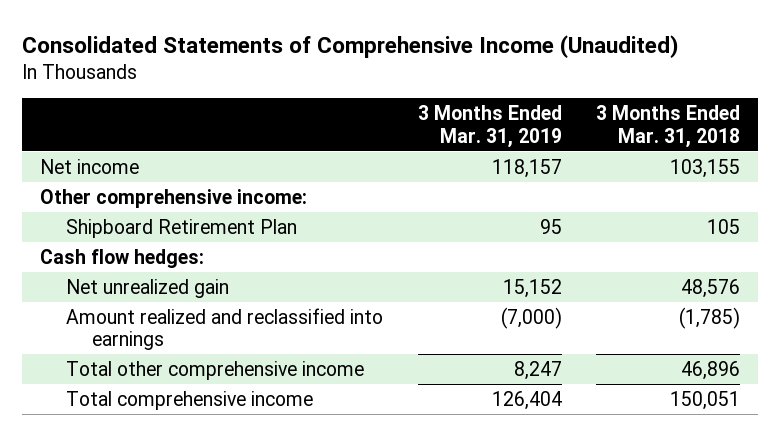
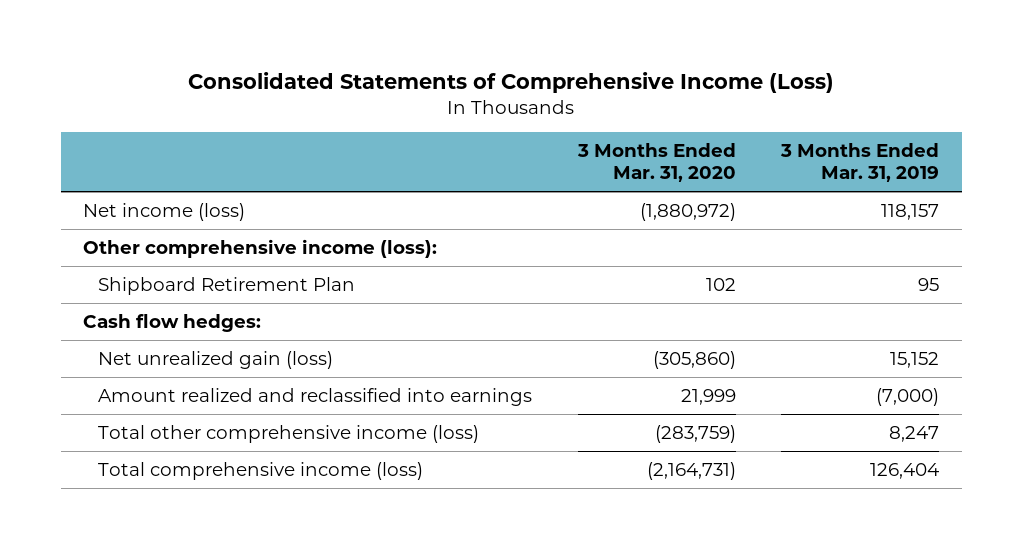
- Consolidated Statements of Comprehensive Income (Unaudited)
+ Consolidated Statements of Comprehensive Income (Loss)
- | 3 Months Ended Mar. 31, 2019 | 3 Months Ended Mar. 31, 2018
+ | 3 Months Ended Mar. 31, 2020 | 3 Months Ended Mar. 31, 2019
- Net income | 118,157 | 103,155
- Other comprehensive income:
+ Net income (loss) | (1,880,972) | 118,157
+ Other comprehensive income (loss):
- Net unrealized gain | 15,152 | 48,576
+ Net unrealized gain (loss) | (305,860) | 15,152
- Total other comprehensive income | 8,247 | 46,896
- Total comprehensive income | 126,404 | 150,051
+ Total other comprehensive income (loss) | (283,759) | 8,247
+ Total comprehensive income (loss) | (2,164,731) | 126,404

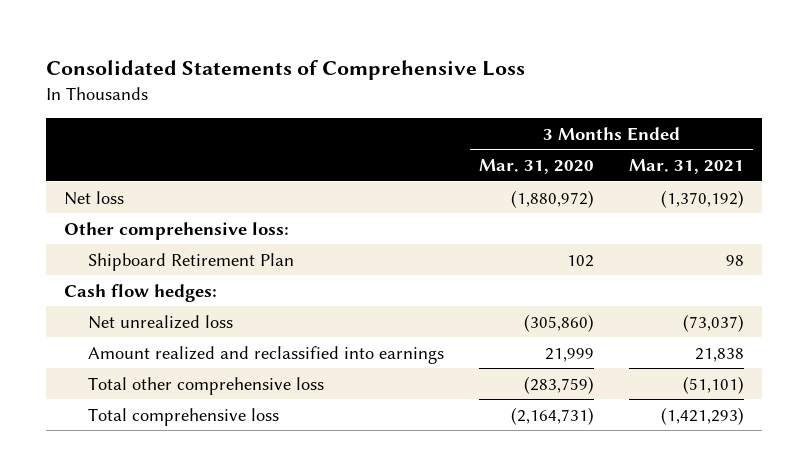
- Consolidated Statements of Comprehensive Income (Loss)
+ Consolidated Statements of Comprehensive Loss
- | 3 Months Ended Mar. 31, 2020 | 3 Months Ended Mar. 31, 2019
+ | 3 Months Ended Mar. 31, 2020 | 3 Months Ended Mar. 31, 2021
- Net income (loss) | (1,880,972) | 118,157
- Other comprehensive income (loss):
+ Net loss | (1,880,972) | (1,370,192)
+ Other comprehensive loss:
- Net unrealized gain (loss) | (305,860) | 15,152
+ Net unrealized loss | (305,860) | (73,037)
- Total other comprehensive income (loss) | (283,759) | 8,247
- Total comprehensive income (loss) | (2,164,731) | 126,404
+ Total other comprehensive loss | (283,759) | (51,101)
+ Total comprehensive loss | (2,164,731) | (1,421,293)

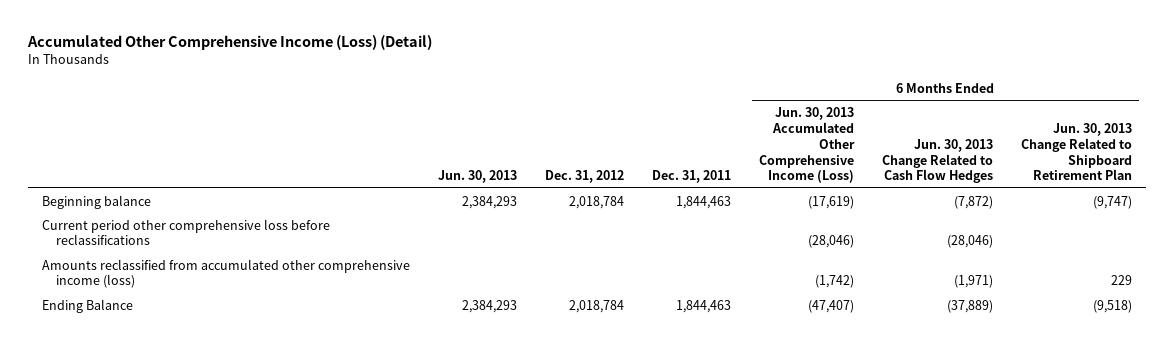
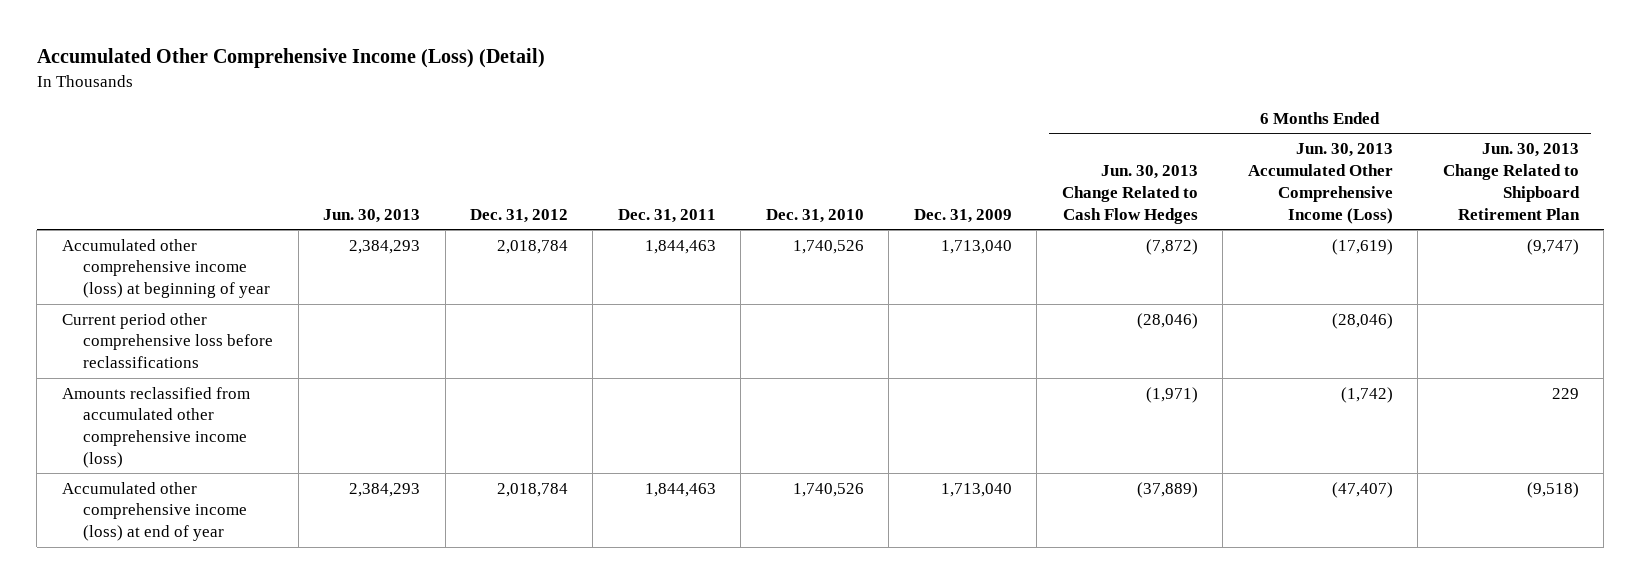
- | Jun. 30, 2013 | Dec. 31, 2012 | Dec. 31, 2011 | 6 Months Ended Jun. 30, 2013 Accumulated Other Comprehensive Income (Loss) | 6 Months Ended Jun. 30, 2013 Change Related to Cash Flow Hedges | 6 Months Ended Jun. 30, 2013 Change Related to Shipboard Retirement Plan
+ | Jun. 30, 2013 | Dec. 31, 2012 | Dec. 31, 2011 | Dec. 31, 2010 | Dec. 31, 2009 | 6 Months Ended Jun. 30, 2013 Change Related to Cash Flow Hedges | 6 Months Ended Jun. 30, 2013 Accumulated Other Comprehensive Income (Loss) | 6 Months Ended Jun. 30, 2013 Change Related to Shipboard Retirement Plan
- Beginning balance | 2,384,293 | 2,018,784 | 1,844,463 | (17,619) | (7,872) | (9,747)
+ Accumulated other comprehensive income (loss) at beginning of year | 2,384,293 | 2,018,784 | 1,844,463 | 1,740,526 | 1,713,040 | (7,872) | (17,619) | (9,747)
- Ending Balance | 2,384,293 | 2,018,784 | 1,844,463 | (47,407) | (37,889) | (9,518)
+ Accumulated other comprehensive income (loss) at end of year | 2,384,293 | 2,018,784 | 1,844,463 | 1,740,526 | 1,713,040 | (37,889) | (47,407) | (9,518)

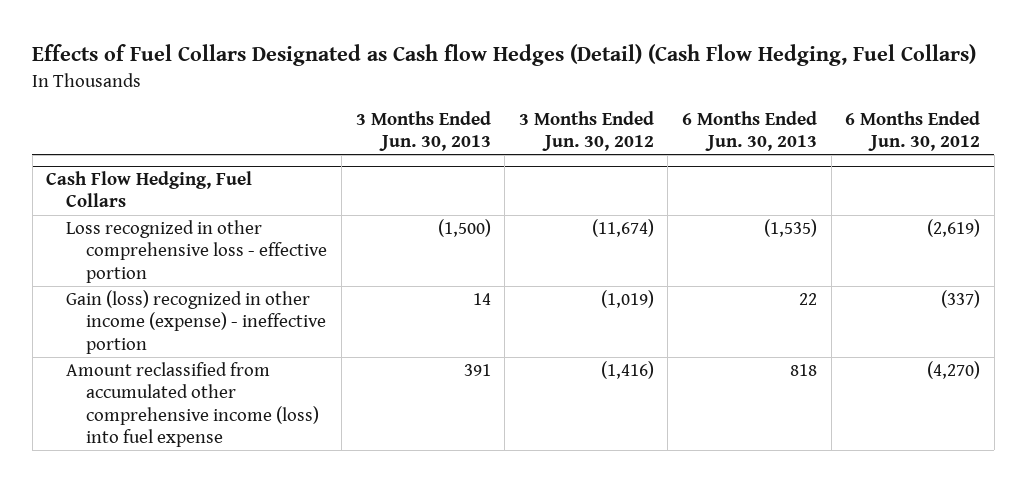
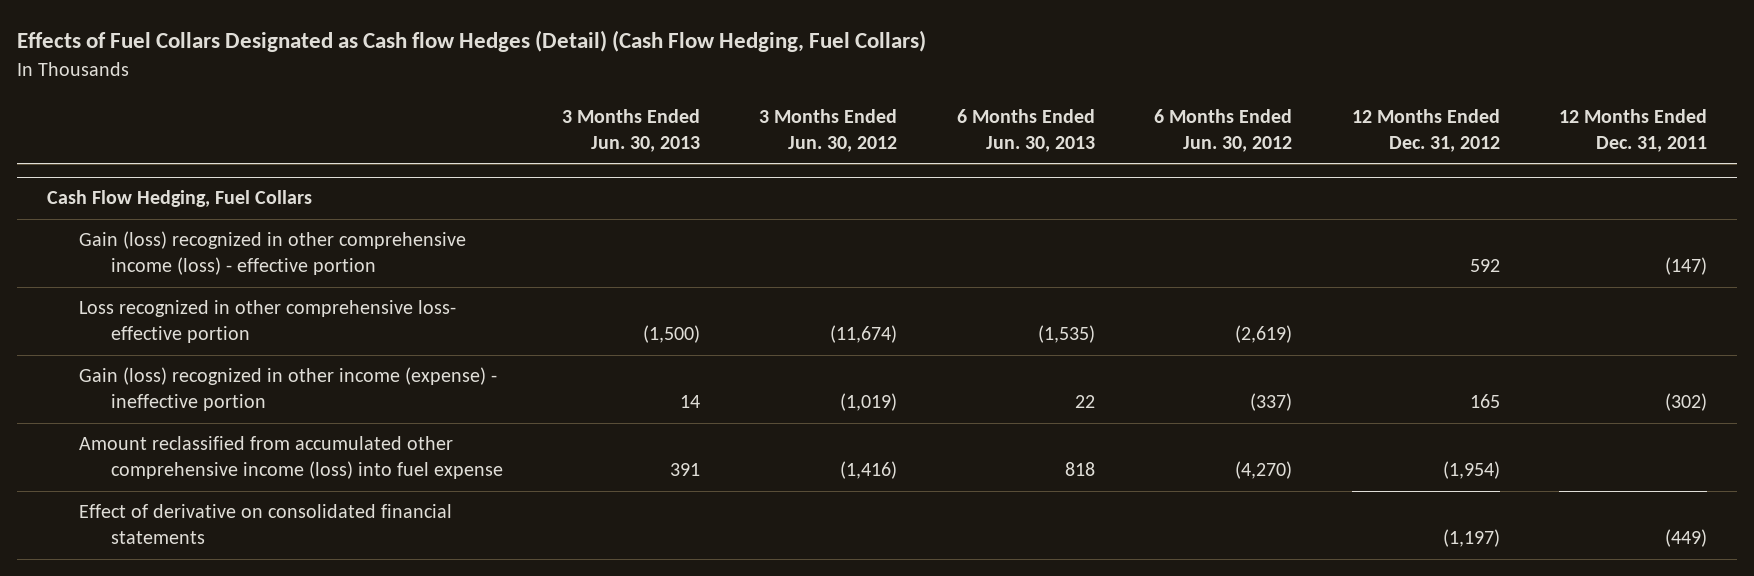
- | 3 Months Ended Jun. 30, 2013 | 3 Months Ended Jun. 30, 2012 | 6 Months Ended Jun. 30, 2013 | 6 Months Ended Jun. 30, 2012
+ | 3 Months Ended Jun. 30, 2013 | 3 Months Ended Jun. 30, 2012 | 6 Months Ended Jun. 30, 2013 | 6 Months Ended Jun. 30, 2012 | 12 Months Ended Dec. 31, 2012 | 12 Months Ended Dec. 31, 2011
@ Cash Flow Hedging, Fuel Collars
- Loss recognized in other comprehensive loss - effective portion | (1,500) | (11,674) | (1,535) | (2,619)
+ Gain (loss) recognized in other comprehensive income (loss) - effective portion | | | | | 592 | (147)
+ Loss recognized in other comprehensive loss- effective portion | (1,500) | (11,674) | (1,535) | (2,619) | |
+ Effect of derivative on consolidated financial statements | | | | | (1,197) | (449)

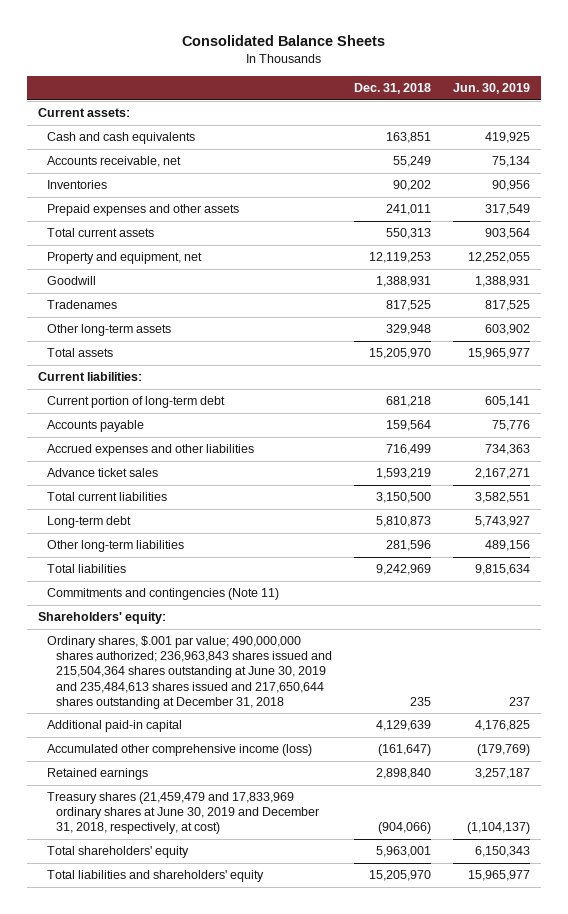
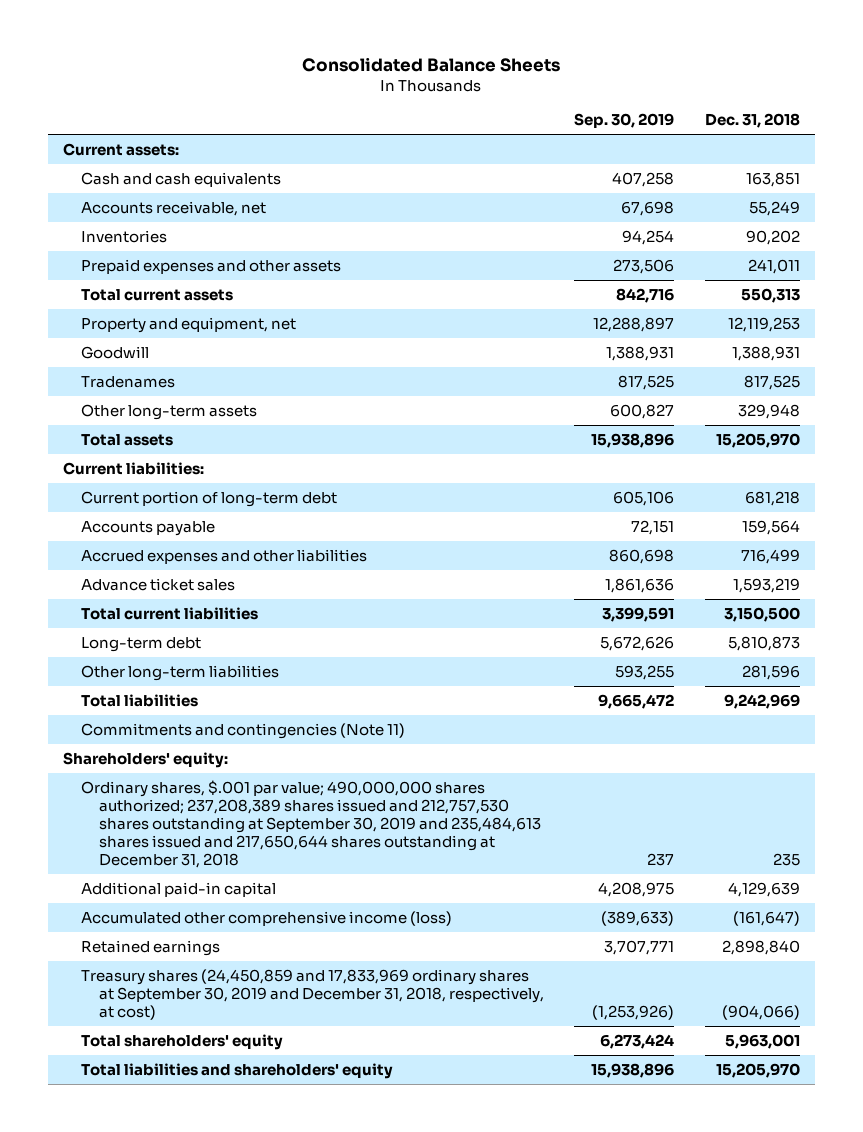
- | Dec. 31, 2018 | Jun. 30, 2019
+ | Sep. 30, 2019 | Dec. 31, 2018
- Ordinary shares, $.001 par value; 490,000,000 shares authorized; 236,963,843 shares issued and 215,504,364 shares outstanding at June 30, 2019 and 235,484,613 shares issued and 217,650,644 shares outstanding at December 31, 2018 | 235 | 237
+ Ordinary shares, $.001 par value; 490,000,000 shares authorized; 237,208,389 shares issued and 212,757,530 shares outstanding at September 30, 2019 and 235,484,613 shares issued and 217,650,644 shares outstanding at December 31, 2018 | 237 | 235
- Treasury shares (21,459,479 and 17,833,969 ordinary shares at June 30, 2019 and December 31, 2018, respectively, at cost) | (904,066) | (1,104,137)
+ Treasury shares (24,450,859 and 17,833,969 ordinary shares at September 30, 2019 and December 31, 2018, respectively, at cost) | (1,253,926) | (904,066)

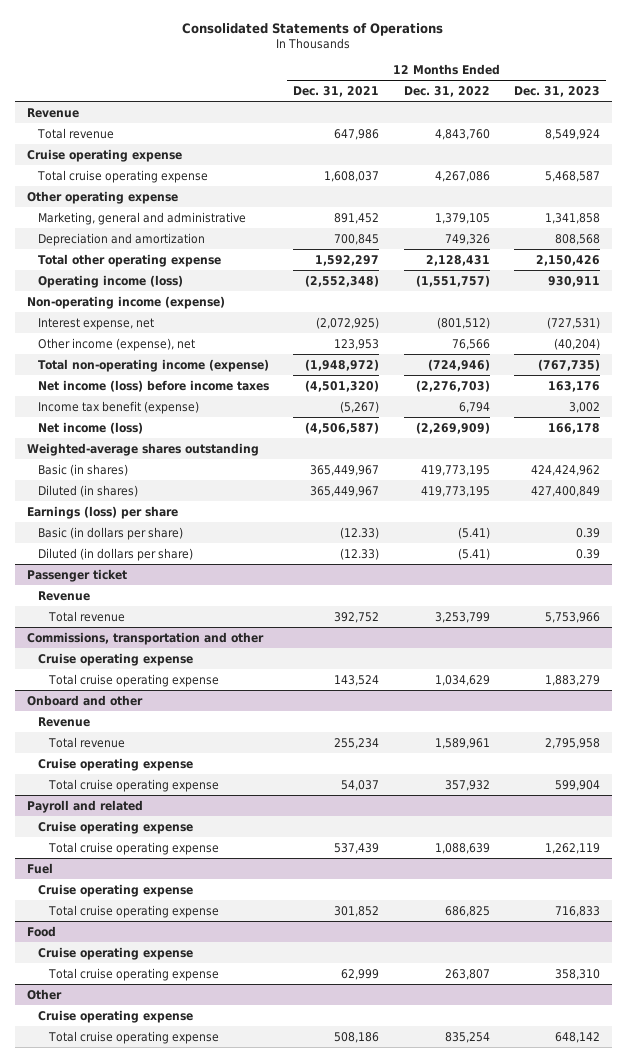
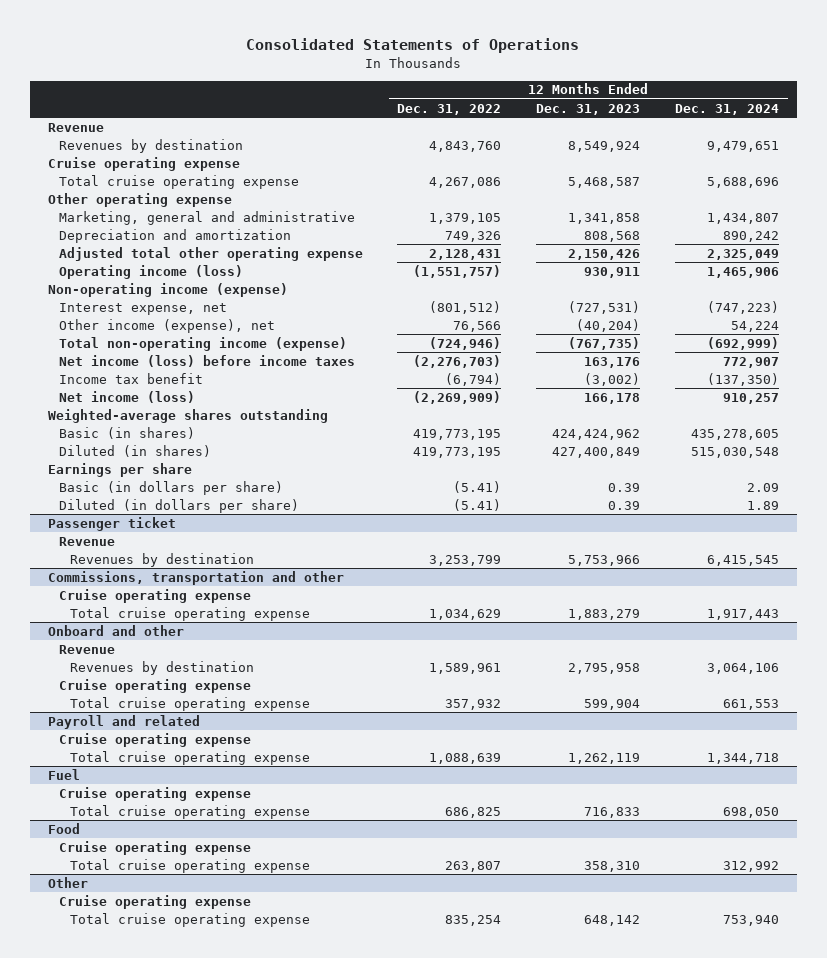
- | 12 Months Ended Dec. 31, 2021 | 12 Months Ended Dec. 31, 2022 | 12 Months Ended Dec. 31, 2023
+ | 12 Months Ended Dec. 31, 2022 | 12 Months Ended Dec. 31, 2023 | 12 Months Ended Dec. 31, 2024
- Total revenue | 647,986 | 4,843,760 | 8,549,924
+ Revenues by destination | 4,843,760 | 8,549,924 | 9,479,651
- Total other operating expense | 1,592,297 | 2,128,431 | 2,150,426
+ Adjusted total other operating expense | 2,128,431 | 2,150,426 | 2,325,049
- Income tax benefit (expense) | (5,267) | 6,794 | 3,002
+ Income tax benefit | (6,794) | (3,002) | (137,350)
- Earnings (loss) per share
+ Earnings per share
@ Passenger ticket
- Total revenue | 392,752 | 3,253,799 | 5,753,966
+ Revenues by destination | 3,253,799 | 5,753,966 | 6,415,545
@ Onboard and other
- Total revenue | 255,234 | 1,589,961 | 2,795,958
+ Revenues by destination | 1,589,961 | 2,795,958 | 3,064,106

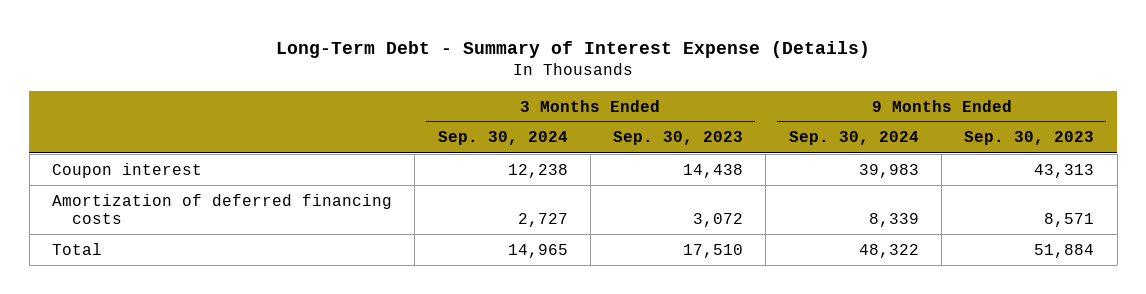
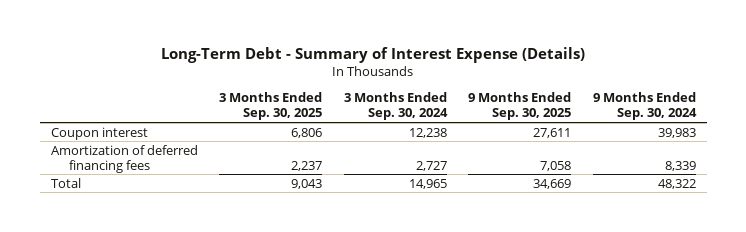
- | 3 Months Ended Sep. 30, 2024 | 3 Months Ended Sep. 30, 2023 | 9 Months Ended Sep. 30, 2024 | 9 Months Ended Sep. 30, 2023
+ | 3 Months Ended Sep. 30, 2025 | 3 Months Ended Sep. 30, 2024 | 9 Months Ended Sep. 30, 2025 | 9 Months Ended Sep. 30, 2024
- Amortization of deferred financing costs | 2,727 | 3,072 | 8,339 | 8,571
+ Amortization of deferred financing fees | 2,237 | 2,727 | 7,058 | 8,339

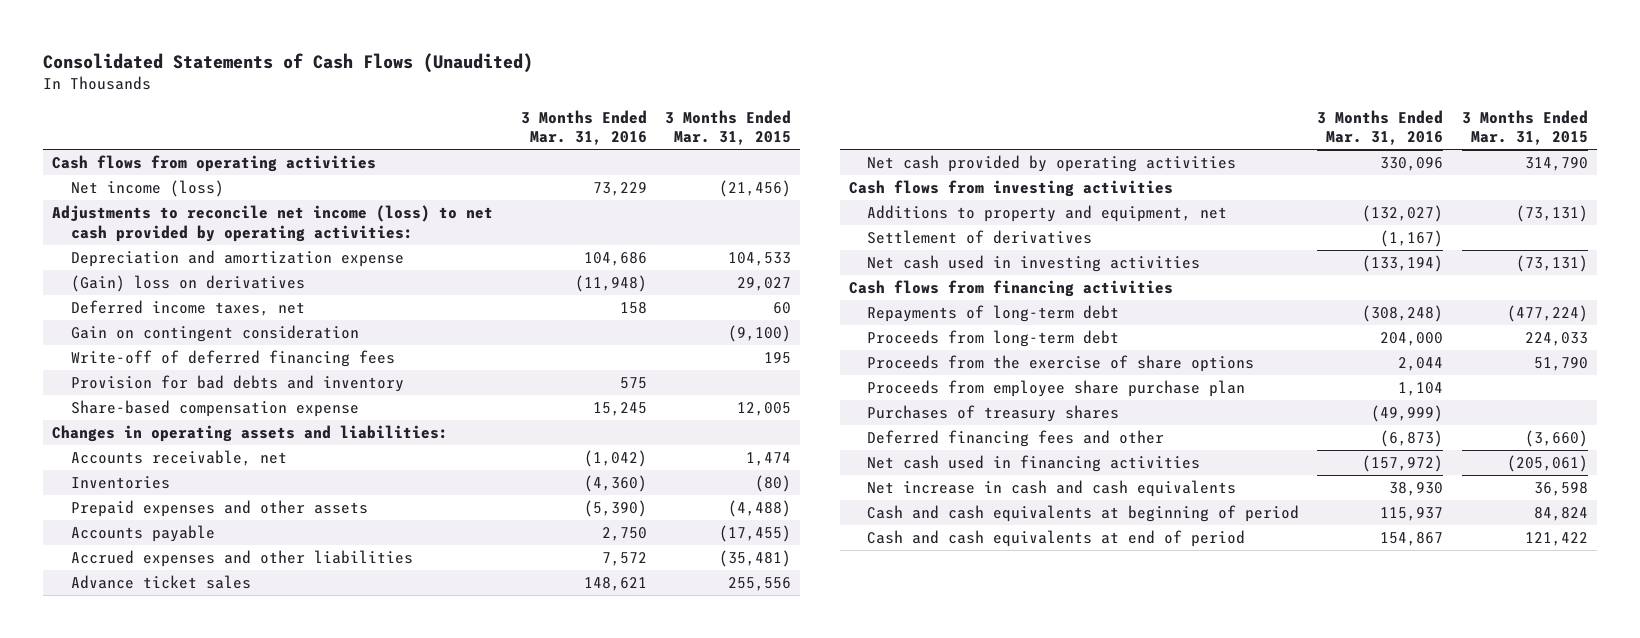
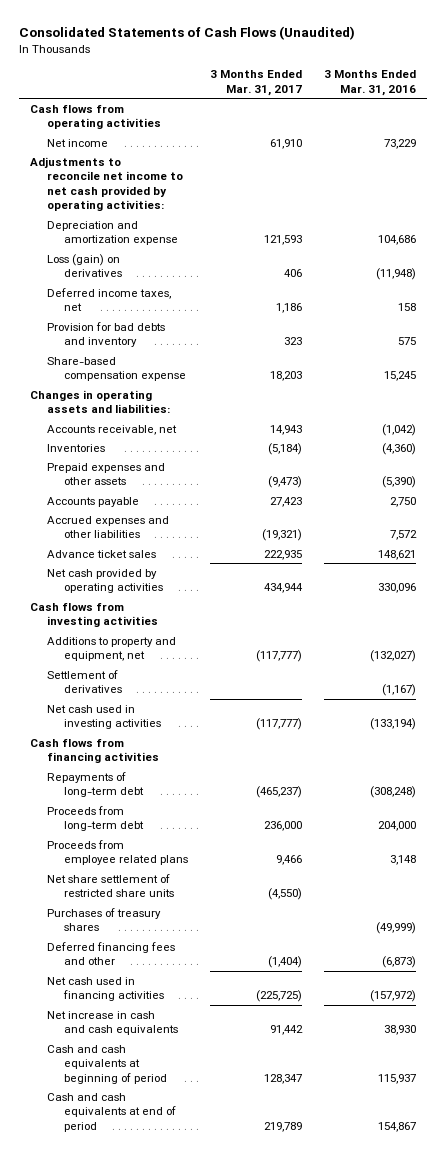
- | 3 Months Ended Mar. 31, 2016 | 3 Months Ended Mar. 31, 2015
+ | 3 Months Ended Mar. 31, 2017 | 3 Months Ended Mar. 31, 2016
- Net income (loss) | 73,229 | (21,456)
- Adjustments to reconcile net income (loss) to net cash provided by operating activities:
+ Net income | 61,910 | 73,229
+ Adjustments to reconcile net income to net cash provided by operating activities:
- (Gain) loss on derivatives | (11,948) | 29,027
+ Loss (gain) on derivatives | 406 | (11,948)
- Gain on contingent consideration | | (9,100)
- Write-off of deferred financing fees | | 195
- Proceeds from the exercise of share options | 2,044 | 51,790
- Proceeds from employee share purchase plan | 1,104 |
+ Proceeds from employee related plans | 9,466 | 3,148
+ Net share settlement of restricted share units | (4,550) |

